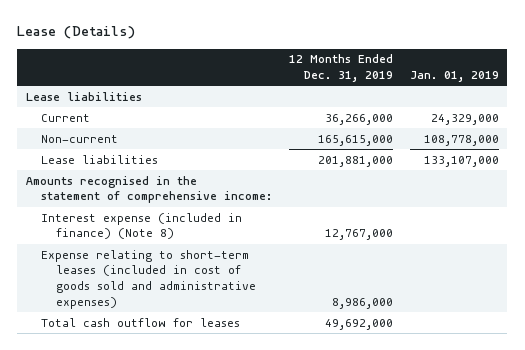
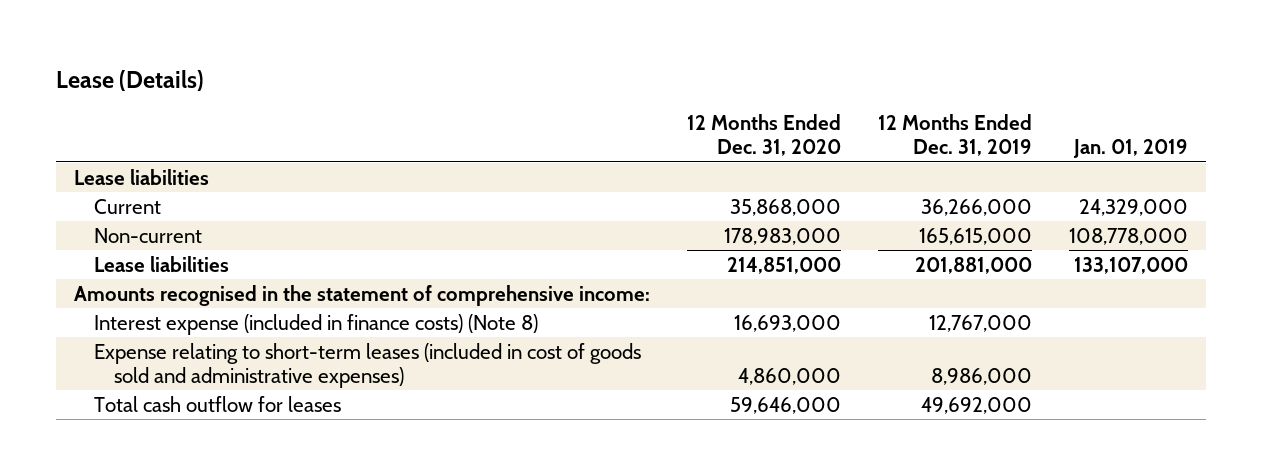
- | 12 Months Ended Dec. 31, 2019 | Jan. 01, 2019
+ | 12 Months Ended Dec. 31, 2020 | 12 Months Ended Dec. 31, 2019 | Jan. 01, 2019
- Interest expense (included in finance) (Note 8) | 12,767,000 |
+ Interest expense (included in finance costs) (Note 8) | 16,693,000 | 12,767,000 |

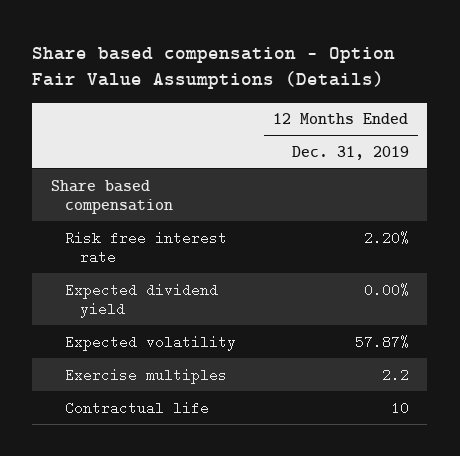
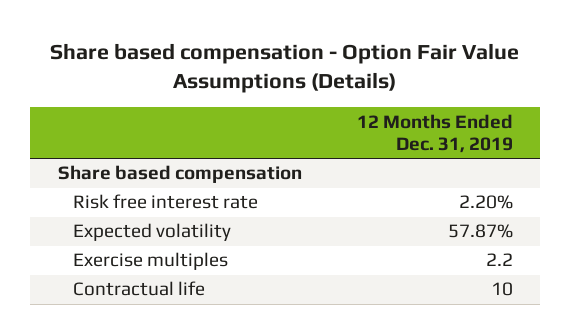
- Expected dividend yield | 0.00%

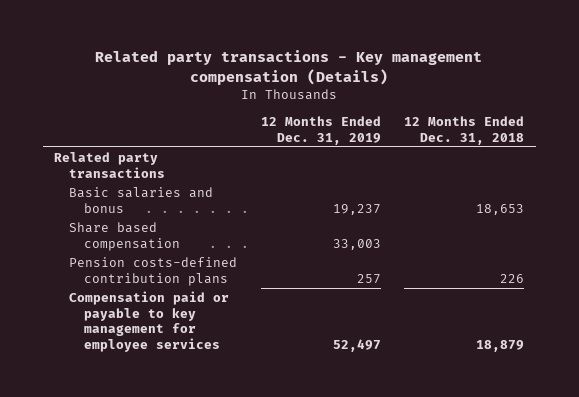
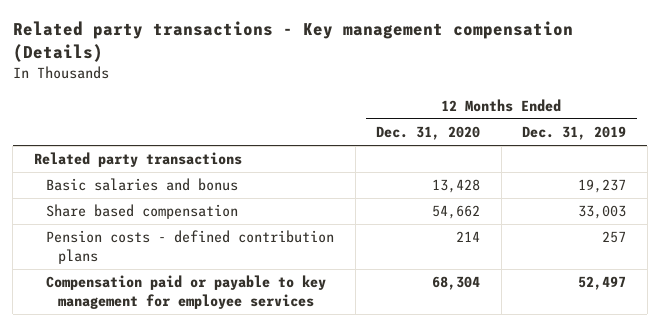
- | 12 Months Ended Dec. 31, 2019 | 12 Months Ended Dec. 31, 2018
+ | 12 Months Ended Dec. 31, 2020 | 12 Months Ended Dec. 31, 2019
- Pension costs-defined contribution plans | 257 | 226
+ Pension costs - defined contribution plans | 214 | 257

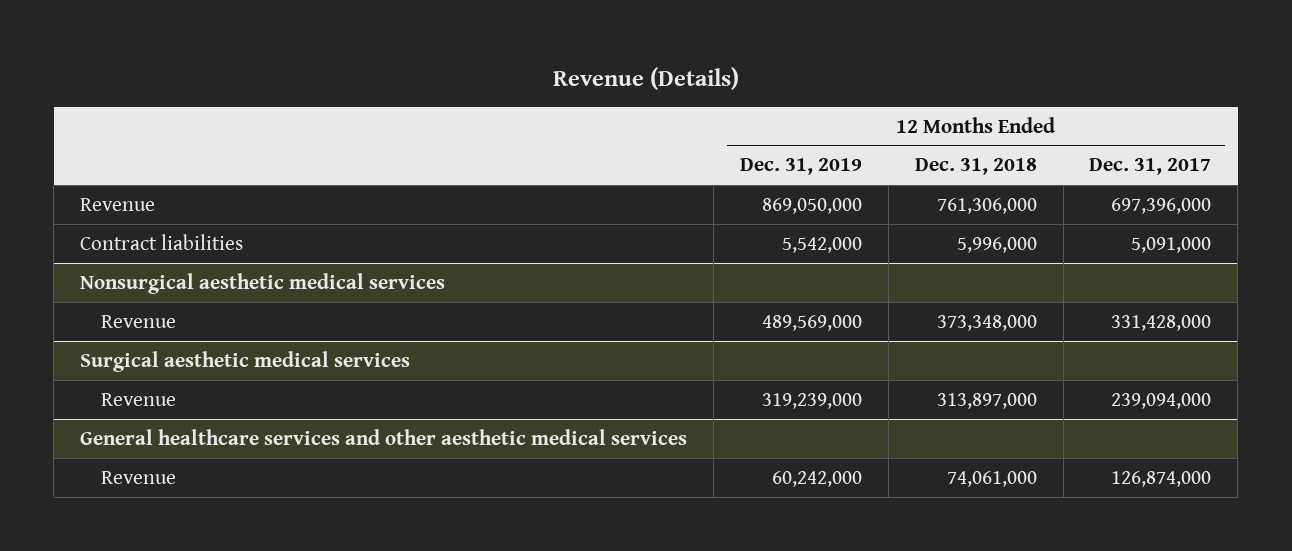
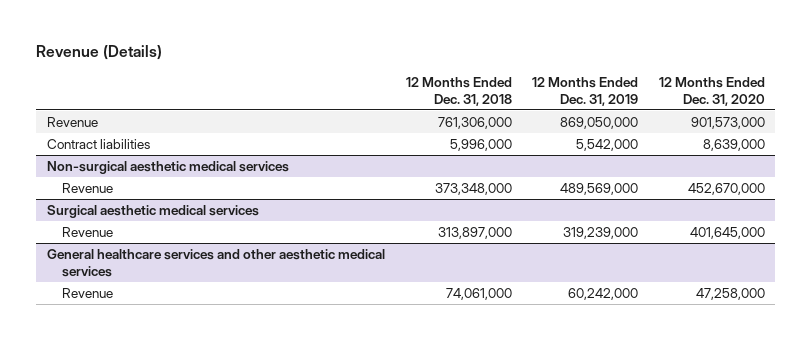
- | 12 Months Ended Dec. 31, 2019 | 12 Months Ended Dec. 31, 2018 | 12 Months Ended Dec. 31, 2017
+ | 12 Months Ended Dec. 31, 2018 | 12 Months Ended Dec. 31, 2019 | 12 Months Ended Dec. 31, 2020
- Nonsurgical aesthetic medical services
+ Non-surgical aesthetic medical services

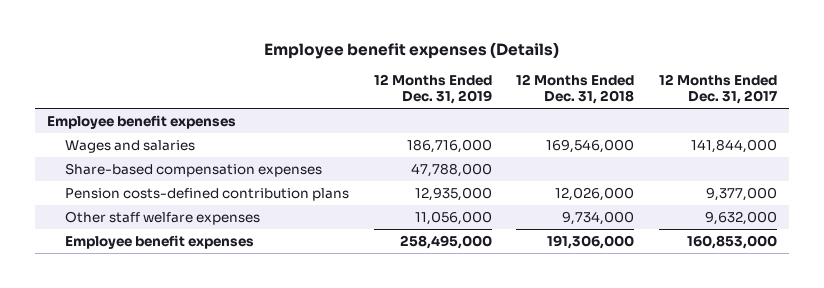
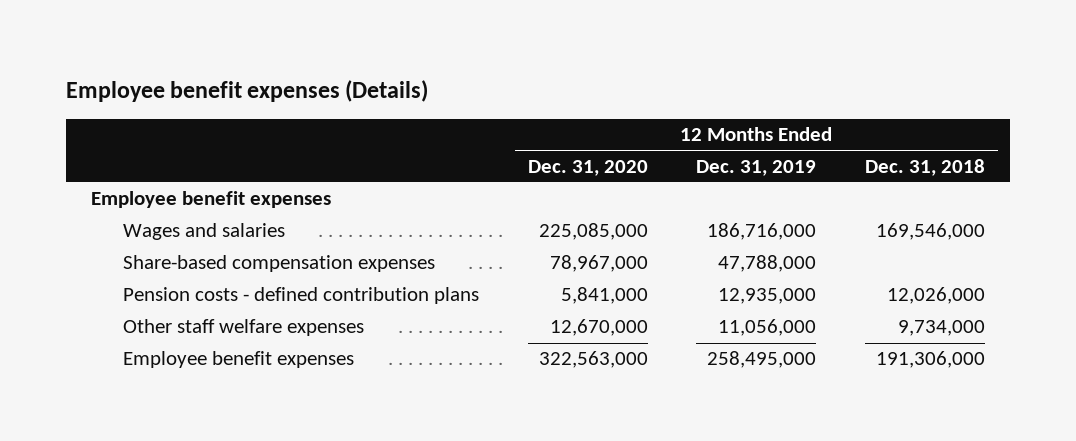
- | 12 Months Ended Dec. 31, 2019 | 12 Months Ended Dec. 31, 2018 | 12 Months Ended Dec. 31, 2017
+ | 12 Months Ended Dec. 31, 2020 | 12 Months Ended Dec. 31, 2019 | 12 Months Ended Dec. 31, 2018
- Pension costs-defined contribution plans | 12,935,000 | 12,026,000 | 9,377,000
+ Pension costs - defined contribution plans | 5,841,000 | 12,935,000 | 12,026,000

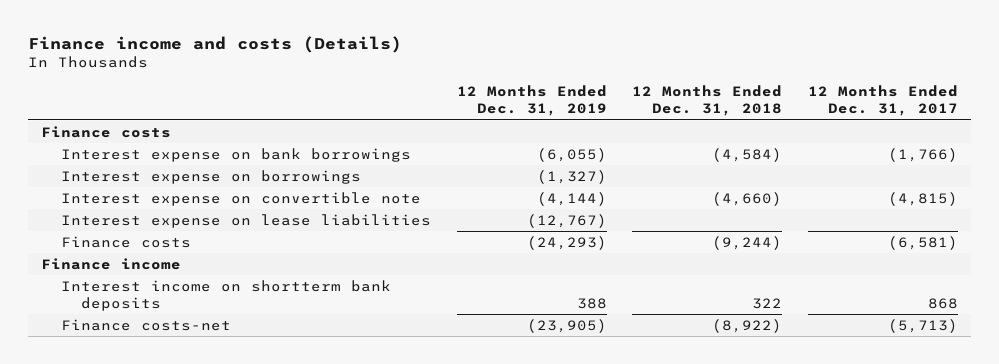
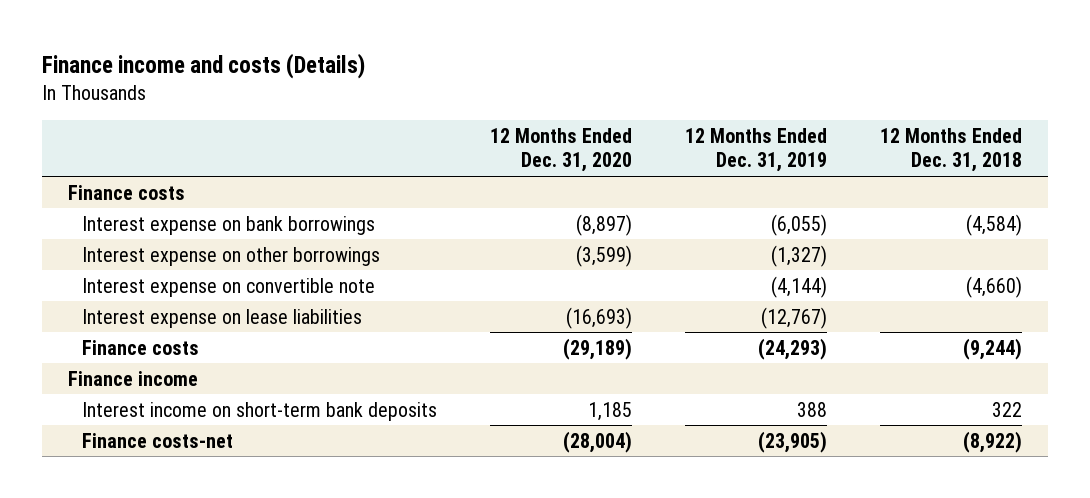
- | 12 Months Ended Dec. 31, 2019 | 12 Months Ended Dec. 31, 2018 | 12 Months Ended Dec. 31, 2017
+ | 12 Months Ended Dec. 31, 2020 | 12 Months Ended Dec. 31, 2019 | 12 Months Ended Dec. 31, 2018
- Interest expense on borrowings | (1,327) | |
+ Interest expense on other borrowings | (3,599) | (1,327) |
- Interest income on shortterm bank deposits | 388 | 322 | 868
+ Interest income on short-term bank deposits | 1,185 | 388 | 322

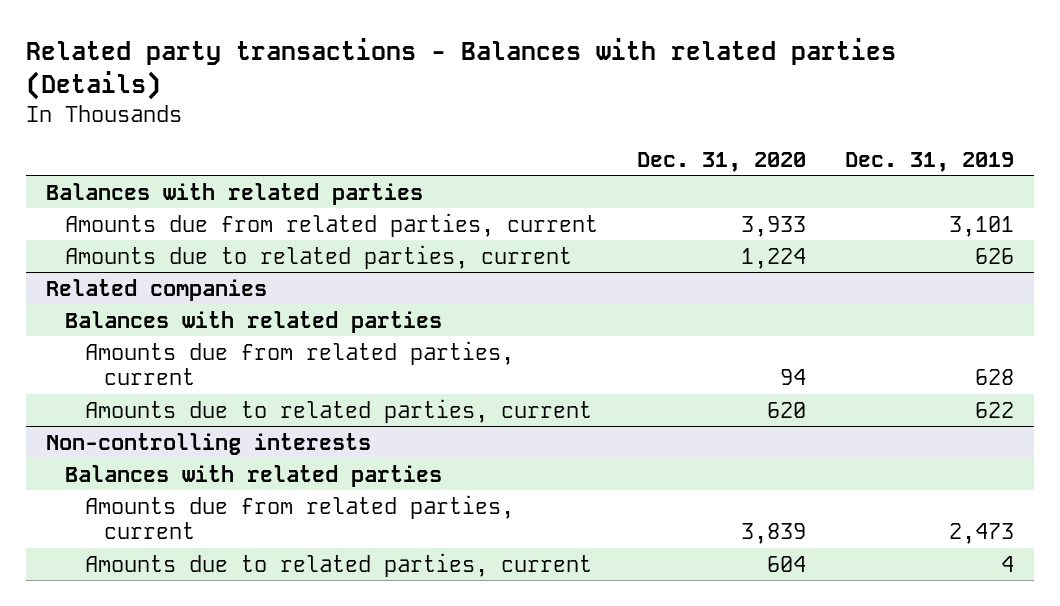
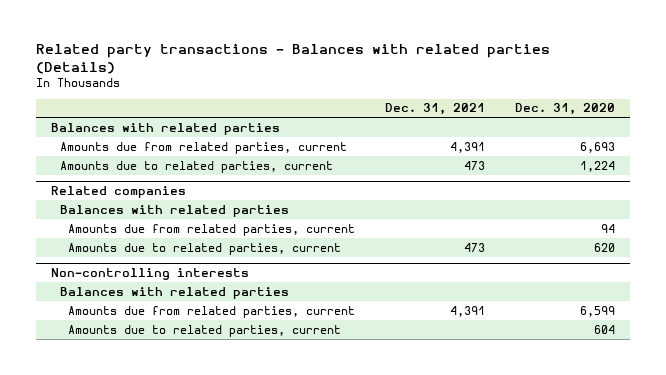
- | Dec. 31, 2020 | Dec. 31, 2019
+ | Dec. 31, 2021 | Dec. 31, 2020
- Amounts due from related parties, current | 3,933 | 3,101
+ Amounts due from related parties, current | 4,391 | 6,693
@ Non-controlling interests
- Amounts due from related parties, current | 3,839 | 2,473
+ Amounts due from related parties, current | 4,391 | 6,599

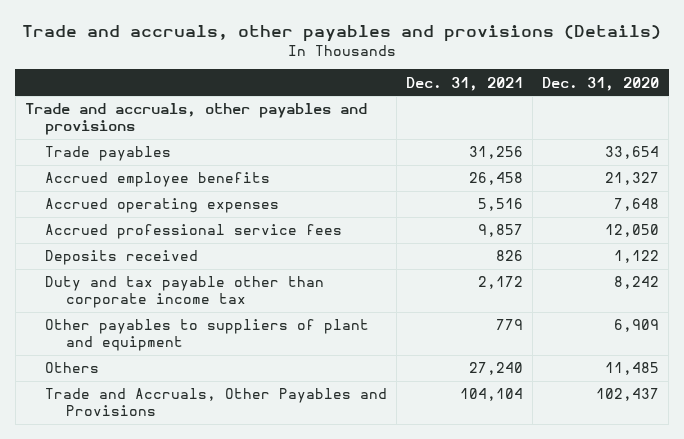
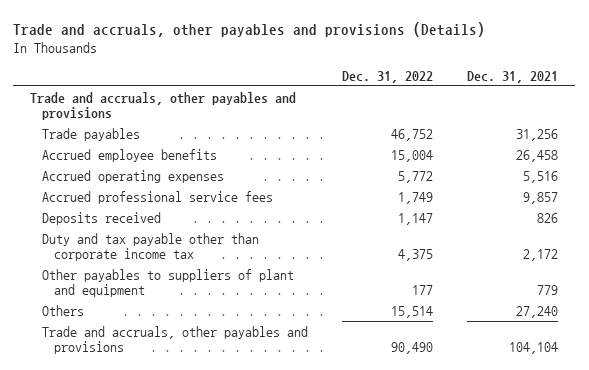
- | Dec. 31, 2021 | Dec. 31, 2020
+ | Dec. 31, 2022 | Dec. 31, 2021
- Trade and Accruals, Other Payables and Provisions | 104,104 | 102,437
+ Trade and accruals, other payables and provisions | 90,490 | 104,104

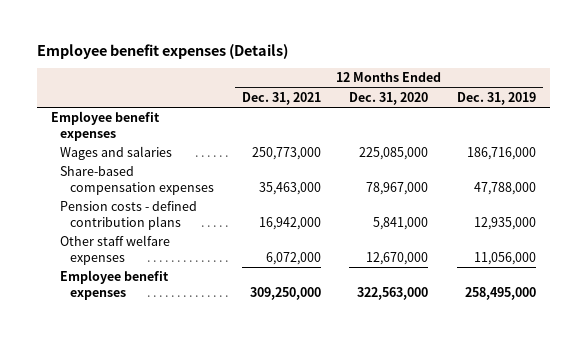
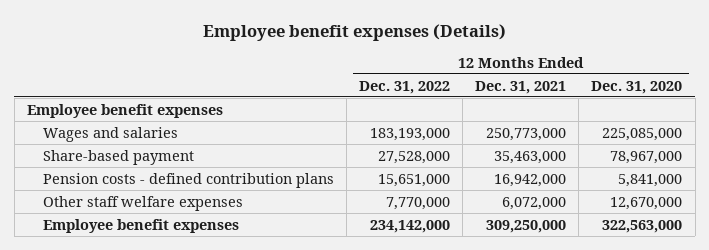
- | 12 Months Ended Dec. 31, 2021 | 12 Months Ended Dec. 31, 2020 | 12 Months Ended Dec. 31, 2019
+ | 12 Months Ended Dec. 31, 2022 | 12 Months Ended Dec. 31, 2021 | 12 Months Ended Dec. 31, 2020
- Share-based compensation expenses | 35,463,000 | 78,967,000 | 47,788,000
+ Share-based payment | 27,528,000 | 35,463,000 | 78,967,000

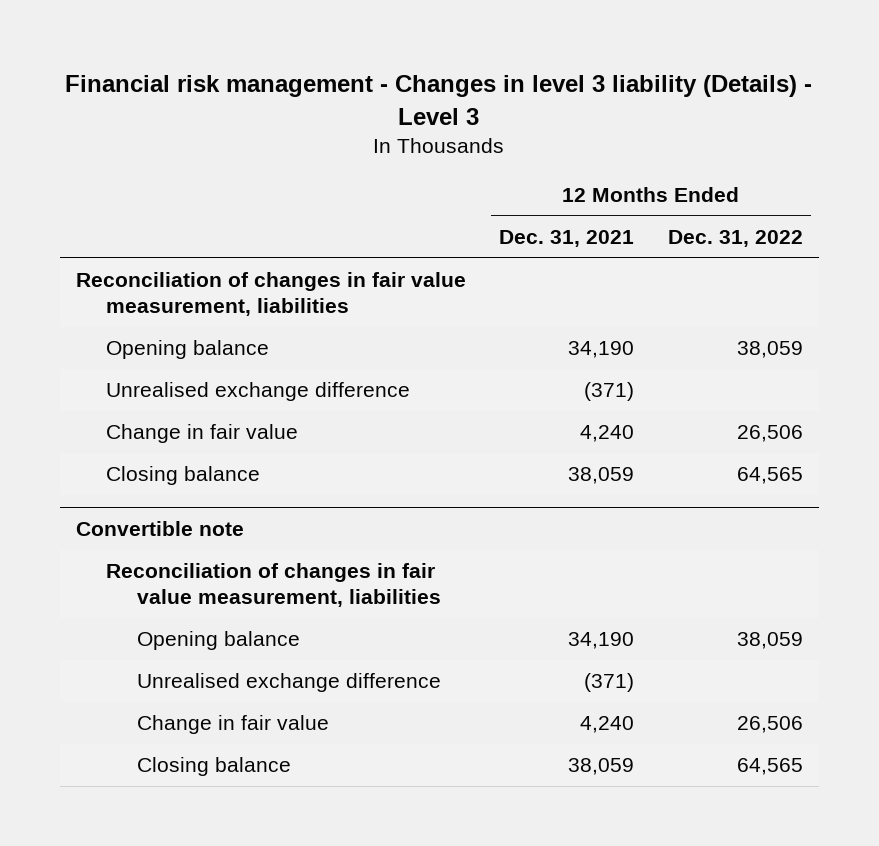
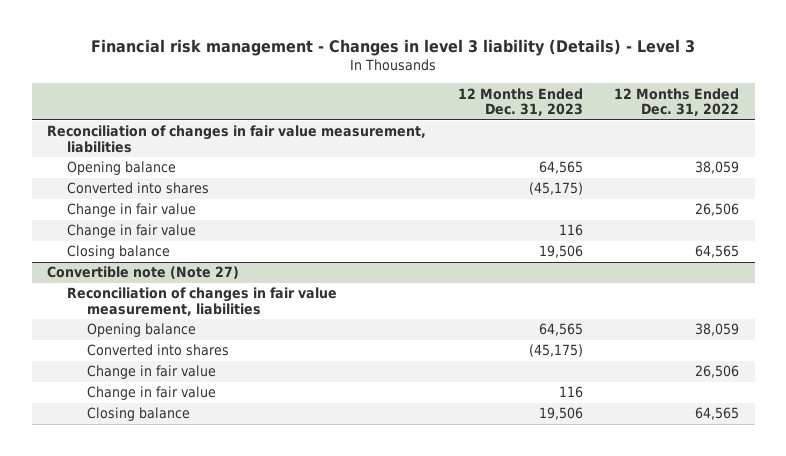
- | 12 Months Ended Dec. 31, 2021 | 12 Months Ended Dec. 31, 2022
+ | 12 Months Ended Dec. 31, 2023 | 12 Months Ended Dec. 31, 2022
- Unrealised exchange difference | (371) |
+ Converted into shares | (45,175) |
+ Change in fair value | 116 |
- Convertible note
+ Convertible note (Note 27)
- Unrealised exchange difference | (371) |
+ Converted into shares | (45,175) |
+ Change in fair value | 116 |

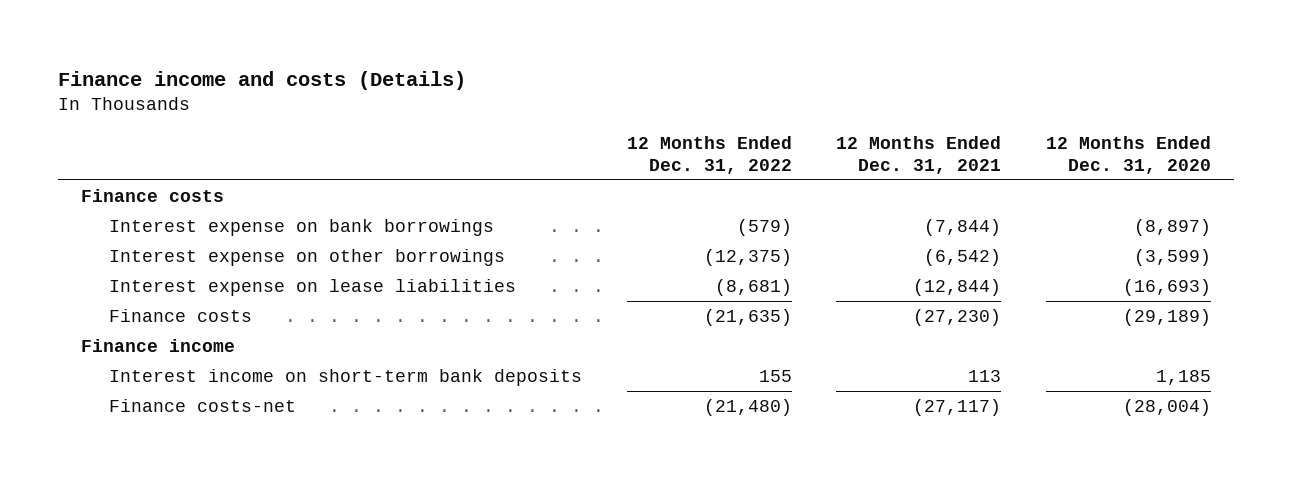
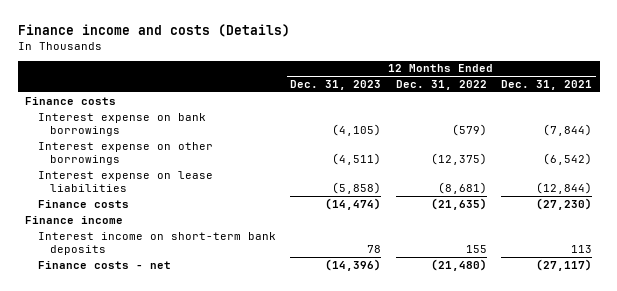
- | 12 Months Ended Dec. 31, 2022 | 12 Months Ended Dec. 31, 2021 | 12 Months Ended Dec. 31, 2020
+ | 12 Months Ended Dec. 31, 2023 | 12 Months Ended Dec. 31, 2022 | 12 Months Ended Dec. 31, 2021
- Finance costs-net | (21,480) | (27,117) | (28,004)
+ Finance costs - net | (14,396) | (21,480) | (27,117)

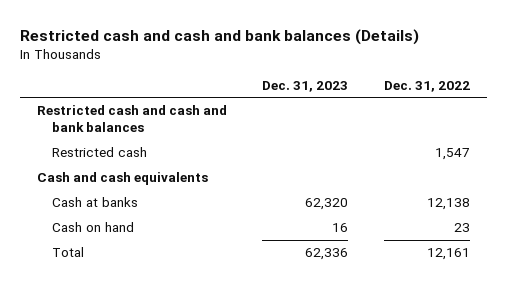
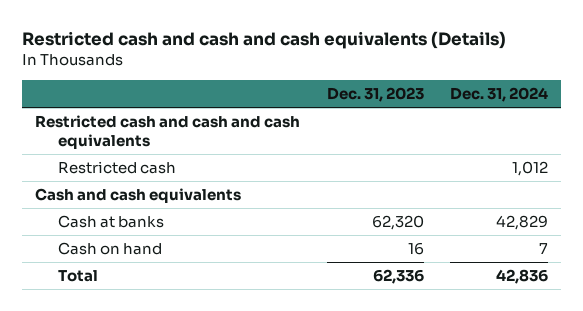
- Restricted cash and cash and bank balances (Details)
+ Restricted cash and cash and cash equivalents (Details)
- | Dec. 31, 2023 | Dec. 31, 2022
+ | Dec. 31, 2023 | Dec. 31, 2024
- Restricted cash and cash and bank balances
+ Restricted cash and cash and cash equivalents

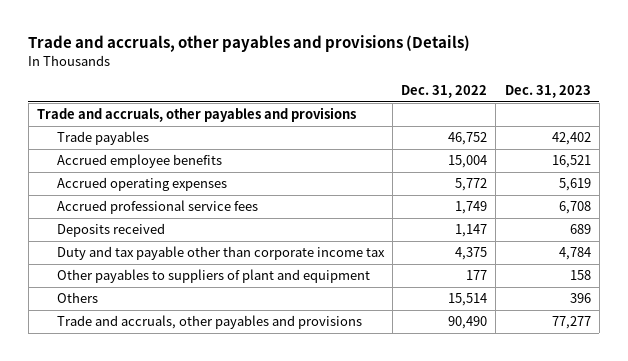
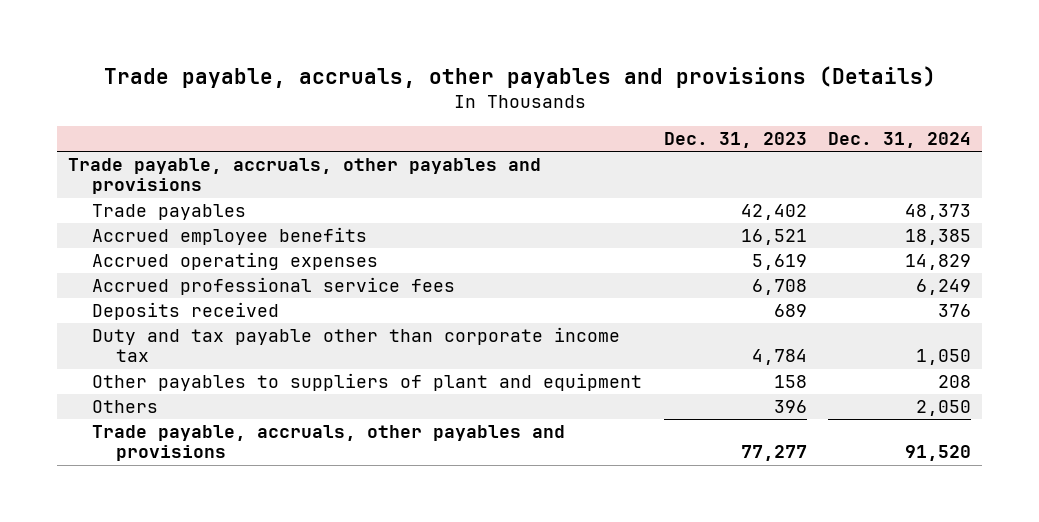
- Trade and accruals, other payables and provisions (Details)
+ Trade payable, accruals, other payables and provisions (Details)
- | Dec. 31, 2022 | Dec. 31, 2023
+ | Dec. 31, 2023 | Dec. 31, 2024
- Trade and accruals, other payables and provisions
+ Trade payable, accruals, other payables and provisions
- Trade and accruals, other payables and provisions | 90,490 | 77,277
+ Trade payable, accruals, other payables and provisions | 77,277 | 91,520

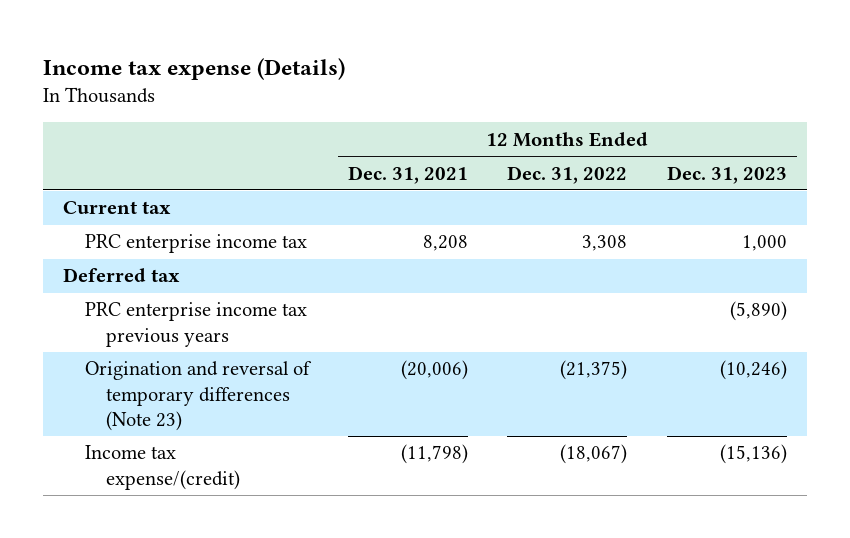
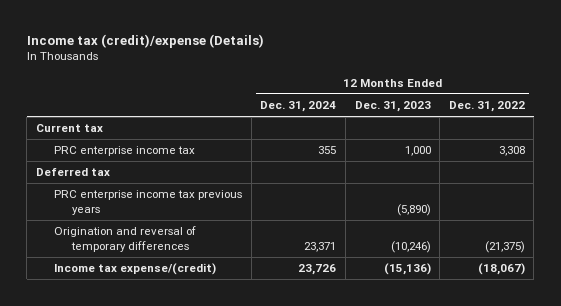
- Income tax expense (Details)
+ Income tax (credit)/expense (Details)
- | 12 Months Ended Dec. 31, 2021 | 12 Months Ended Dec. 31, 2022 | 12 Months Ended Dec. 31, 2023
+ | 12 Months Ended Dec. 31, 2024 | 12 Months Ended Dec. 31, 2023 | 12 Months Ended Dec. 31, 2022
- Origination and reversal of temporary differences (Note 23) | (20,006) | (21,375) | (10,246)
+ Origination and reversal of temporary differences | 23,371 | (10,246) | (21,375)

